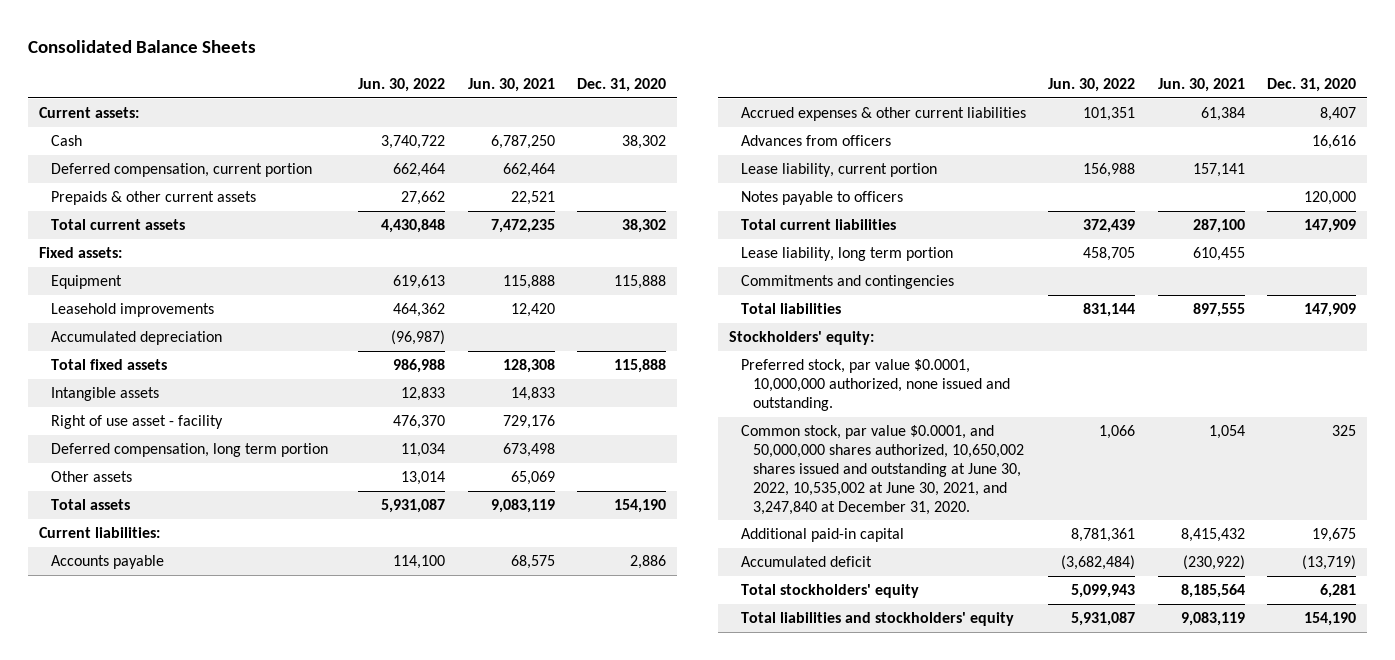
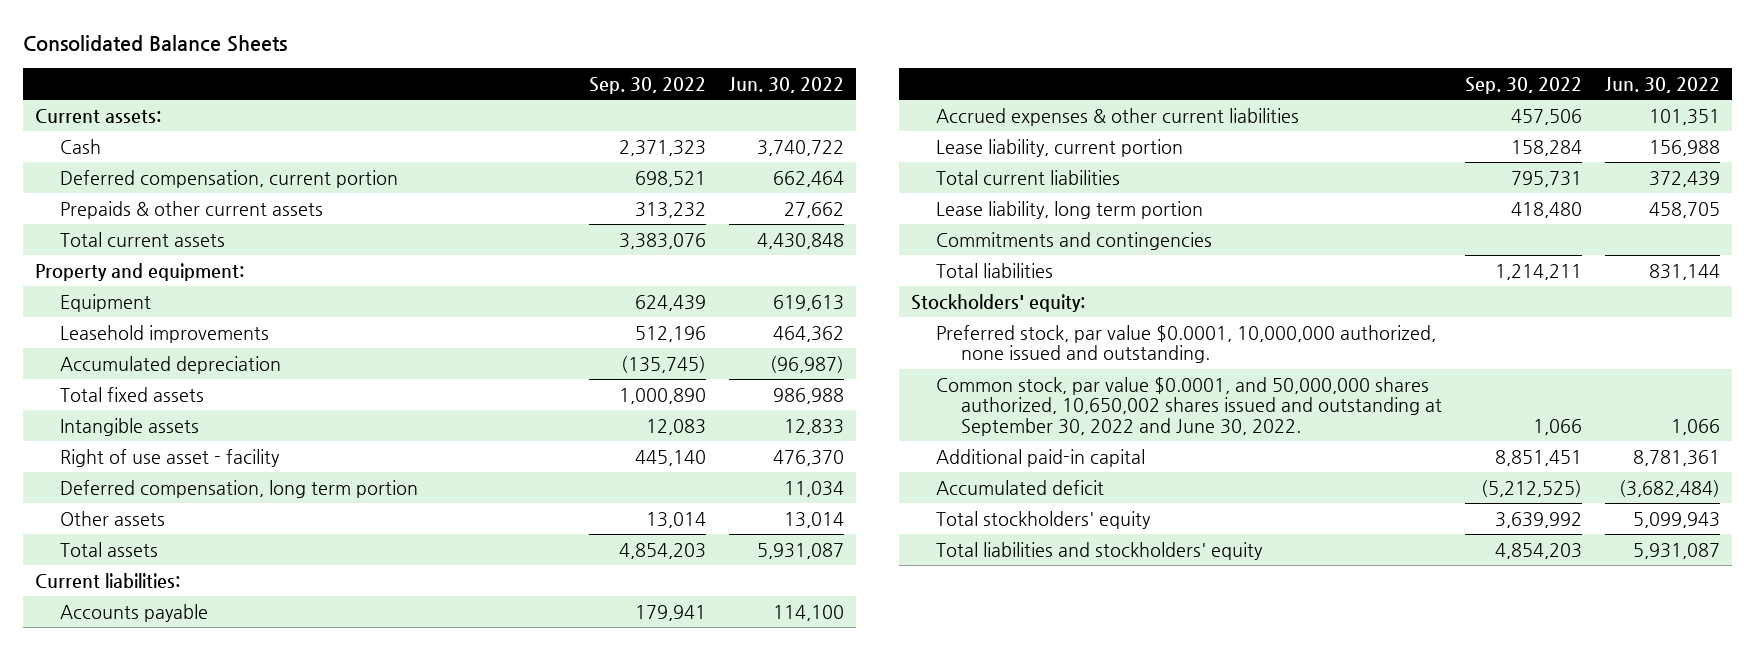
- | Jun. 30, 2022 | Jun. 30, 2021 | Dec. 31, 2020
+ | Sep. 30, 2022 | Jun. 30, 2022
- Fixed assets:
+ Property and equipment:
- Advances from officers | | | 16,616
- Notes payable to officers | | | 120,000
- Common stock, par value $0.0001, and 50,000,000 shares authorized, 10,650,002 shares issued and outstanding at June 30, 2022, 10,535,002 at June 30, 2021, and 3,247,840 at December 31, 2020. | 1,066 | 1,054 | 325
+ Common stock, par value $0.0001, and 50,000,000 shares authorized, 10,650,002 shares issued and outstanding at September 30, 2022 and June 30, 2022. | 1,066 | 1,066

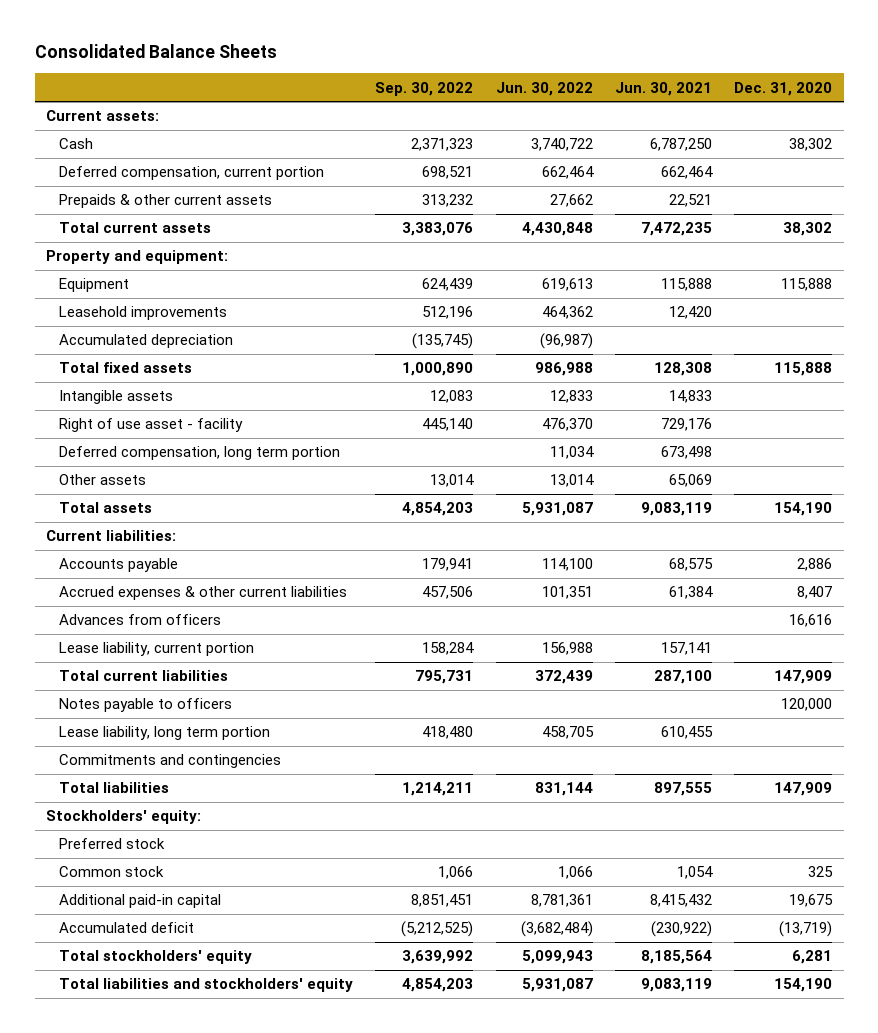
- | Sep. 30, 2022 | Jun. 30, 2022
+ | Sep. 30, 2022 | Jun. 30, 2022 | Jun. 30, 2021 | Dec. 31, 2020
+ Advances from officers | | | | 16,616
+ Notes payable to officers | | | | 120,000
- Preferred stock, par value $0.0001, 10,000,000 authorized, none issued and outstanding.
- Common stock, par value $0.0001, and 50,000,000 shares authorized, 10,650,002 shares issued and outstanding at September 30, 2022 and June 30, 2022. | 1,066 | 1,066
+ Preferred stock
+ Common stock | 1,066 | 1,066 | 1,054 | 325

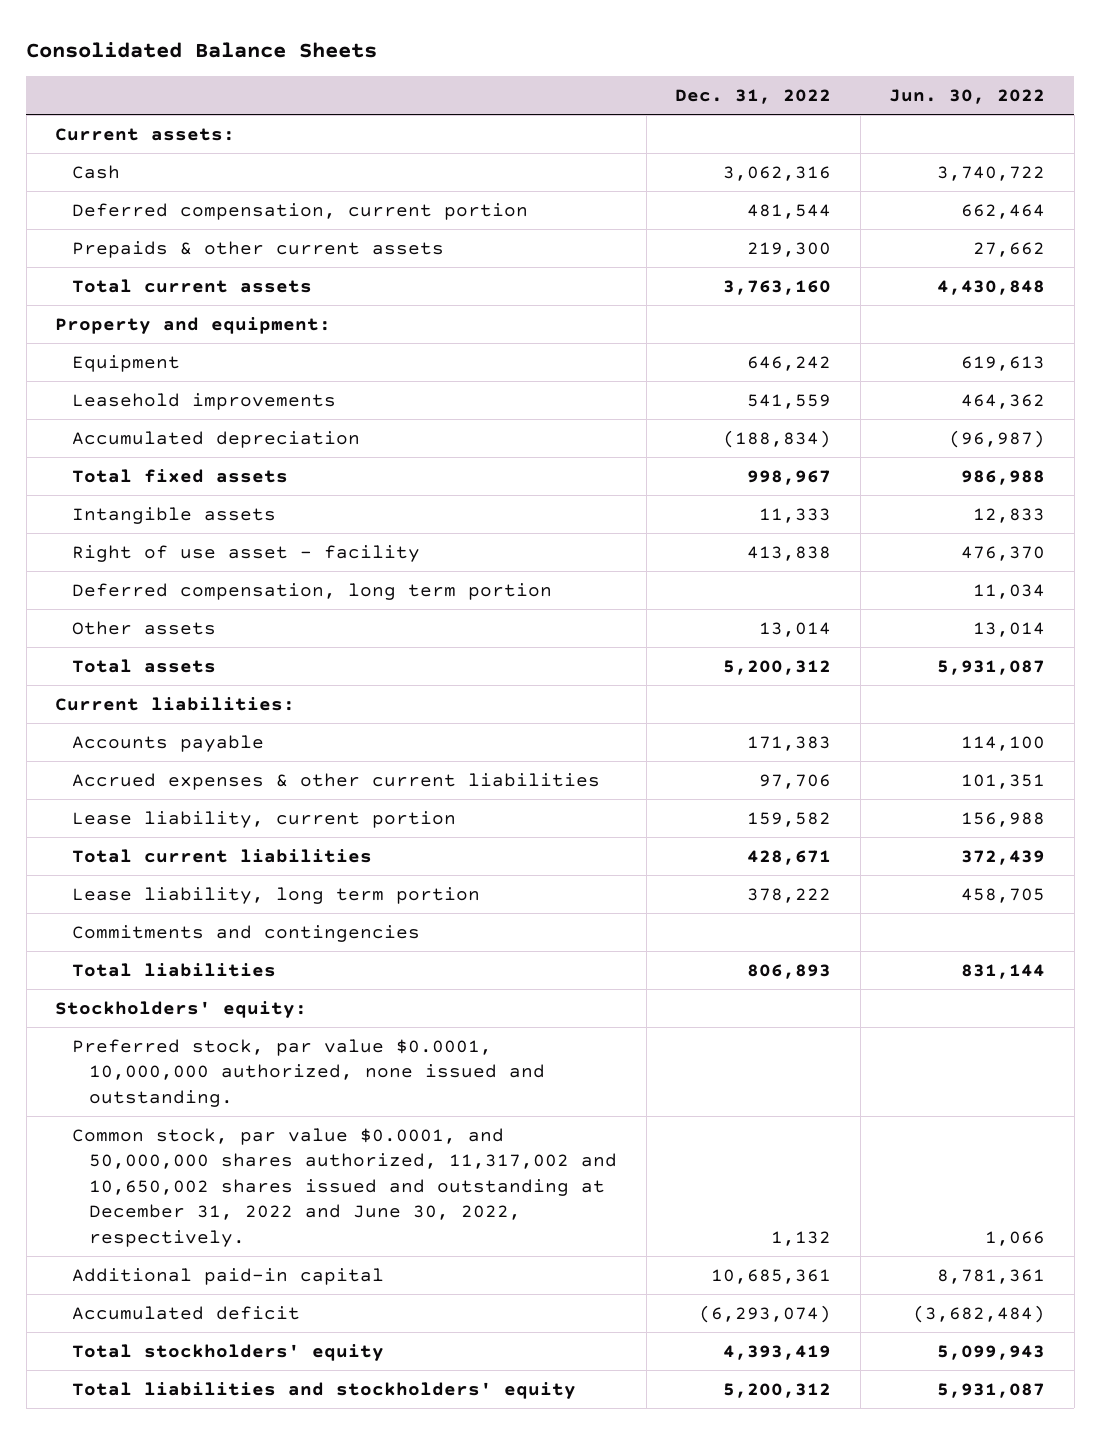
- | Sep. 30, 2022 | Jun. 30, 2022 | Jun. 30, 2021 | Dec. 31, 2020
+ | Dec. 31, 2022 | Jun. 30, 2022
- Advances from officers | | | | 16,616
- Notes payable to officers | | | | 120,000
- Preferred stock
- Common stock | 1,066 | 1,066 | 1,054 | 325
+ Preferred stock, par value $0.0001, 10,000,000 authorized, none issued and outstanding.
+ Common stock, par value $0.0001, and 50,000,000 shares authorized, 11,317,002 and 10,650,002 shares issued and outstanding at December 31, 2022 and June 30, 2022, respectively. | 1,132 | 1,066

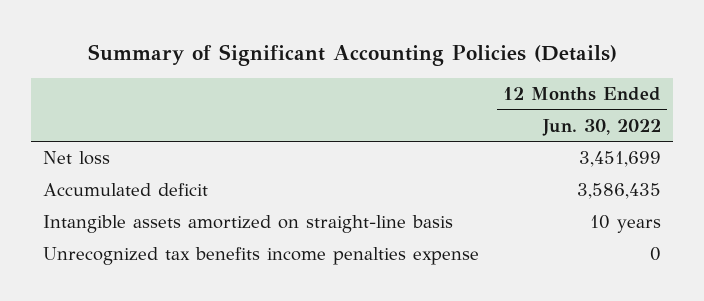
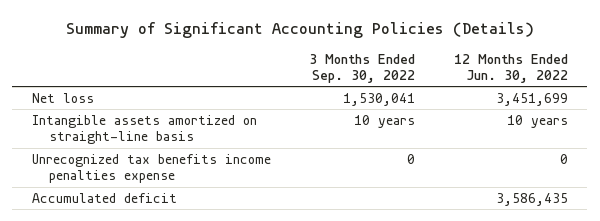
- | 12 Months Ended Jun. 30, 2022
+ | 3 Months Ended Sep. 30, 2022 | 12 Months Ended Jun. 30, 2022
moved down: Accumulated deficit | | 3,586,435

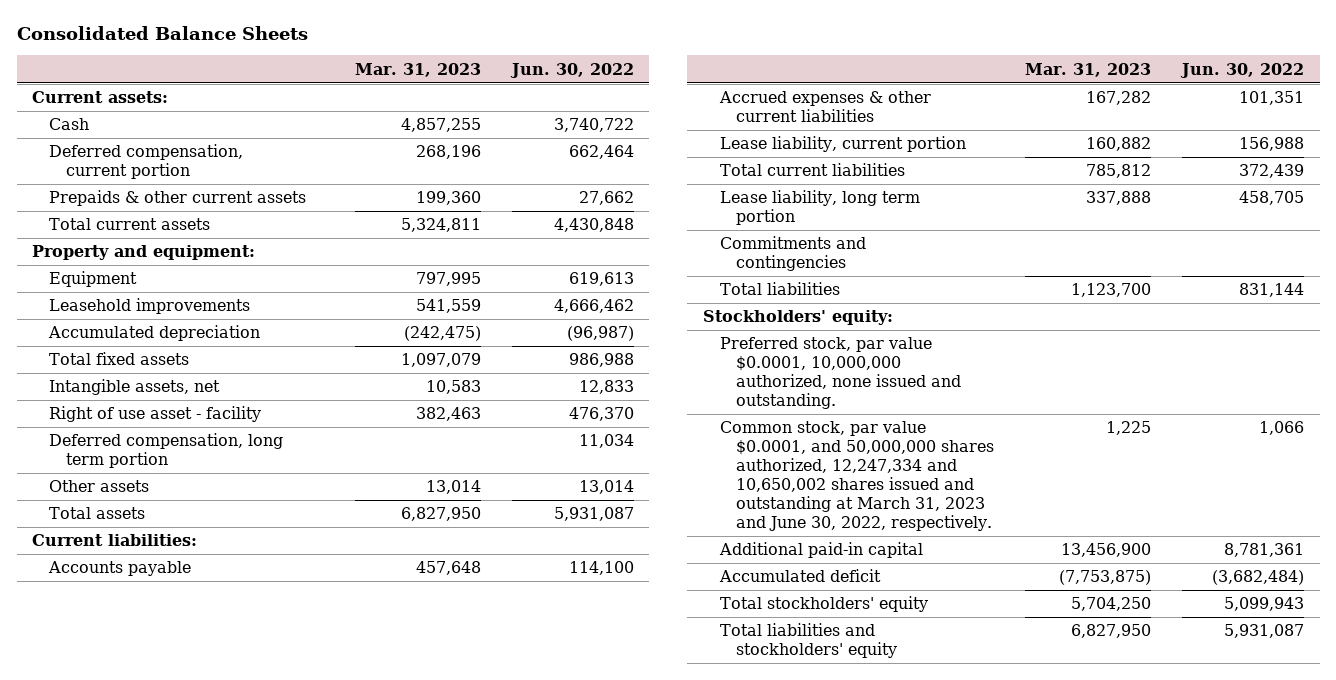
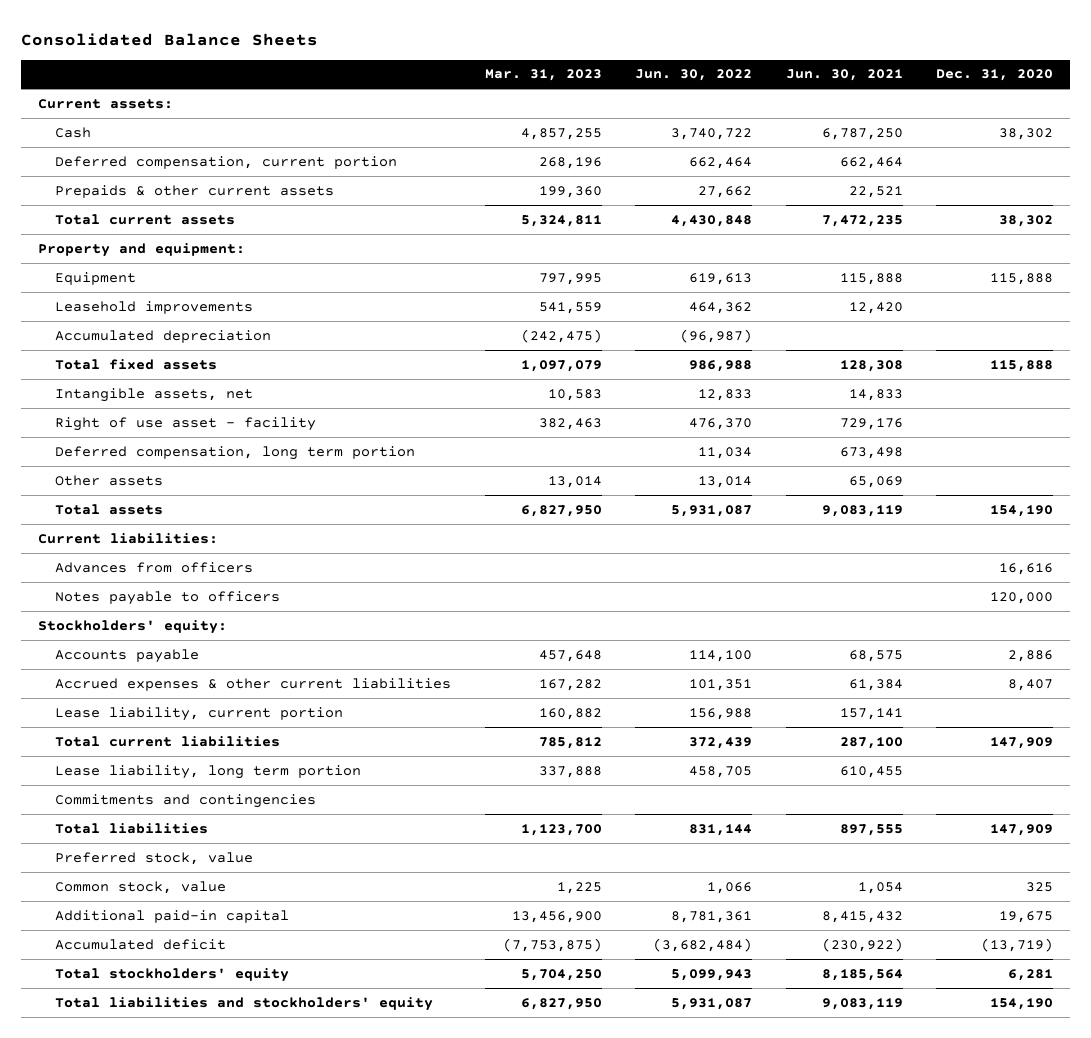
- | Mar. 31, 2023 | Jun. 30, 2022
+ | Mar. 31, 2023 | Jun. 30, 2022 | Jun. 30, 2021 | Dec. 31, 2020
- Leasehold improvements | 541,559 | 4,666,462
+ Leasehold improvements | 541,559 | 464,362 | 12,420 |
+ Advances from officers | | | | 16,616
+ Notes payable to officers | | | | 120,000
moved up: Stockholders' equity:
- Preferred stock, par value $0.0001, 10,000,000 authorized, none issued and outstanding.
- Common stock, par value $0.0001, and 50,000,000 shares authorized, 12,247,334 and 10,650,002 shares issued and outstanding at March 31, 2023 and June 30, 2022, respectively. | 1,225 | 1,066
+ Preferred stock, value
+ Common stock, value | 1,225 | 1,066 | 1,054 | 325

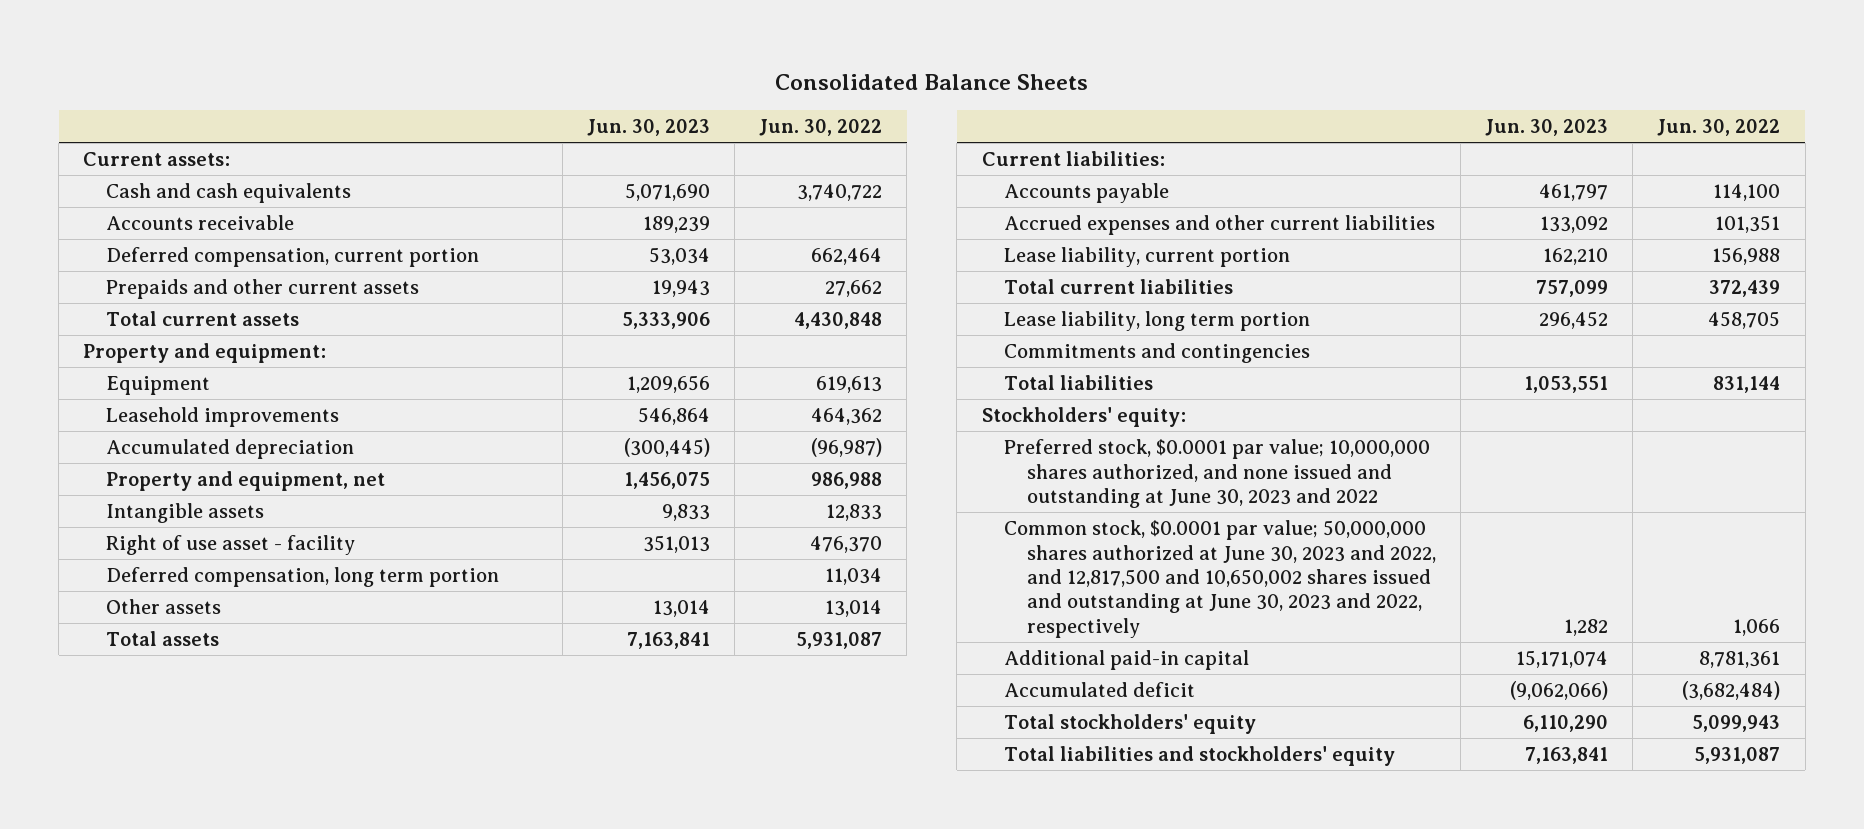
- | Mar. 31, 2023 | Jun. 30, 2022 | Jun. 30, 2021 | Dec. 31, 2020
+ | Jun. 30, 2023 | Jun. 30, 2022
- Cash | 4,857,255 | 3,740,722 | 6,787,250 | 38,302
+ Cash and cash equivalents | 5,071,690 | 3,740,722
+ Accounts receivable | 189,239 |
- Prepaids & other current assets | 199,360 | 27,662 | 22,521 |
+ Prepaids and other current assets | 19,943 | 27,662
- Total fixed assets | 1,097,079 | 986,988 | 128,308 | 115,888
- Intangible assets, net | 10,583 | 12,833 | 14,833 |
+ Property and equipment, net | 1,456,075 | 986,988
+ Intangible assets | 9,833 | 12,833
- Advances from officers | | | | 16,616
- Notes payable to officers | | | | 120,000
- Accrued expenses & other current liabilities | 167,282 | 101,351 | 61,384 | 8,407
+ Accrued expenses and other current liabilities | 133,092 | 101,351
- Preferred stock, value
- Common stock, value | 1,225 | 1,066 | 1,054 | 325
moved down: Stockholders' equity:
+ Preferred stock, $0.0001 par value; 10,000,000 shares authorized, and none issued and outstanding at June 30, 2023 and 2022
+ Common stock, $0.0001 par value; 50,000,000 shares authorized at June 30, 2023 and 2022, and 12,817,500 and 10,650,002 shares issued and outstanding at June 30, 2023 and 2022, respectively | 1,282 | 1,066

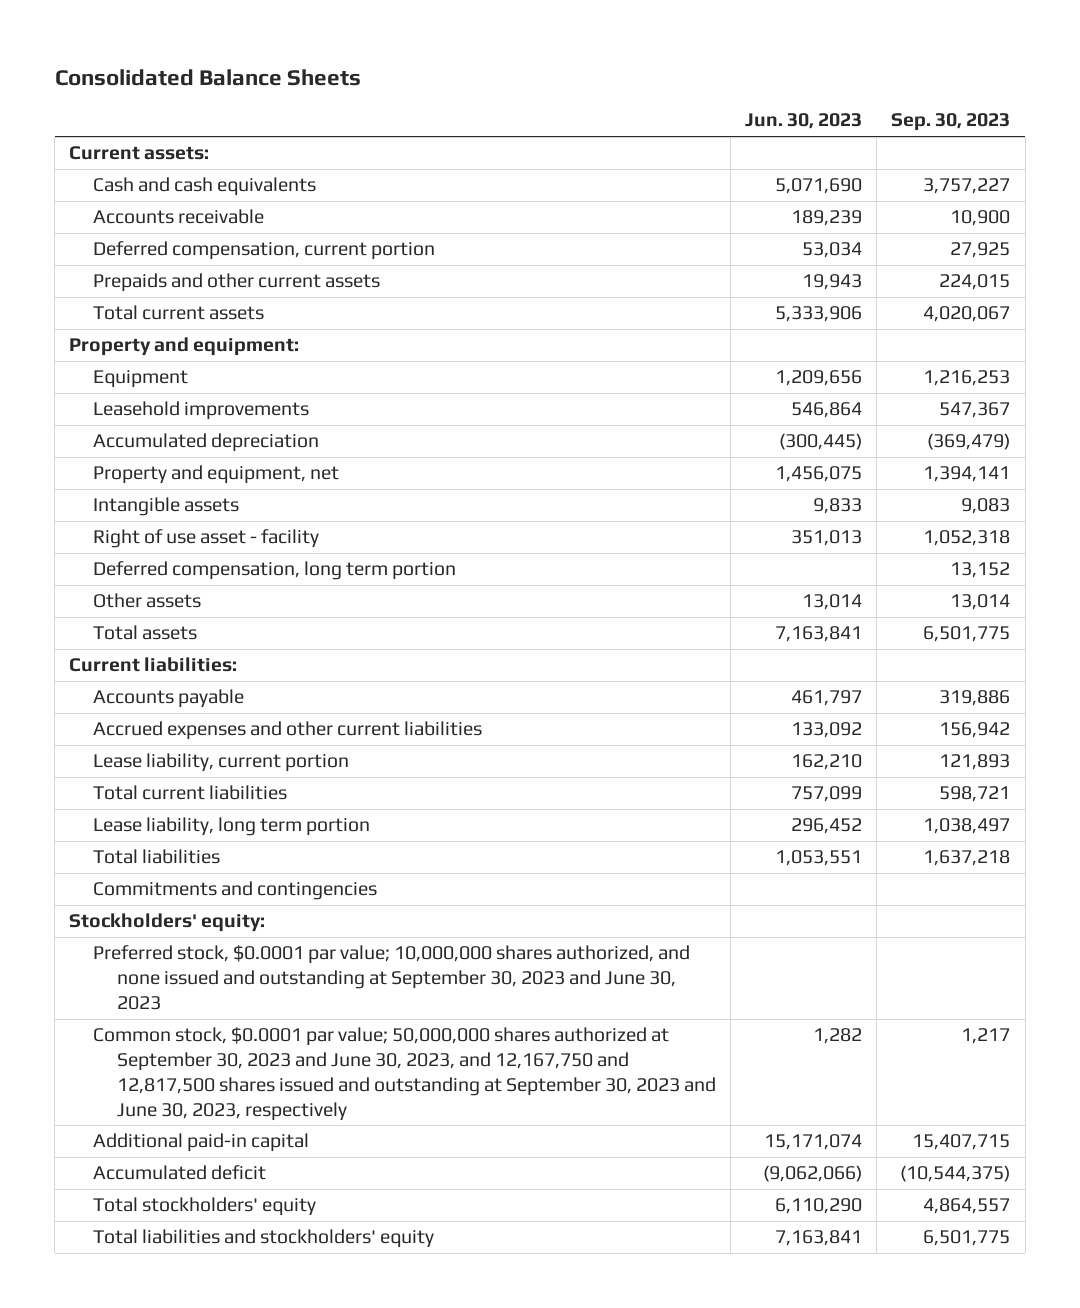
- | Jun. 30, 2023 | Jun. 30, 2022
+ | Jun. 30, 2023 | Sep. 30, 2023
moved down: Commitments and contingencies
- Preferred stock, $0.0001 par value; 10,000,000 shares authorized, and none issued and outstanding at June 30, 2023 and 2022
- Common stock, $0.0001 par value; 50,000,000 shares authorized at June 30, 2023 and 2022, and 12,817,500 and 10,650,002 shares issued and outstanding at June 30, 2023 and 2022, respectively | 1,282 | 1,066
+ Preferred stock, $0.0001 par value; 10,000,000 shares authorized, and none issued and outstanding at September 30, 2023 and June 30, 2023
+ Common stock, $0.0001 par value; 50,000,000 shares authorized at September 30, 2023 and June 30, 2023, and 12,167,750 and 12,817,500 shares issued and outstanding at September 30, 2023 and June 30, 2023, respectively | 1,282 | 1,217

